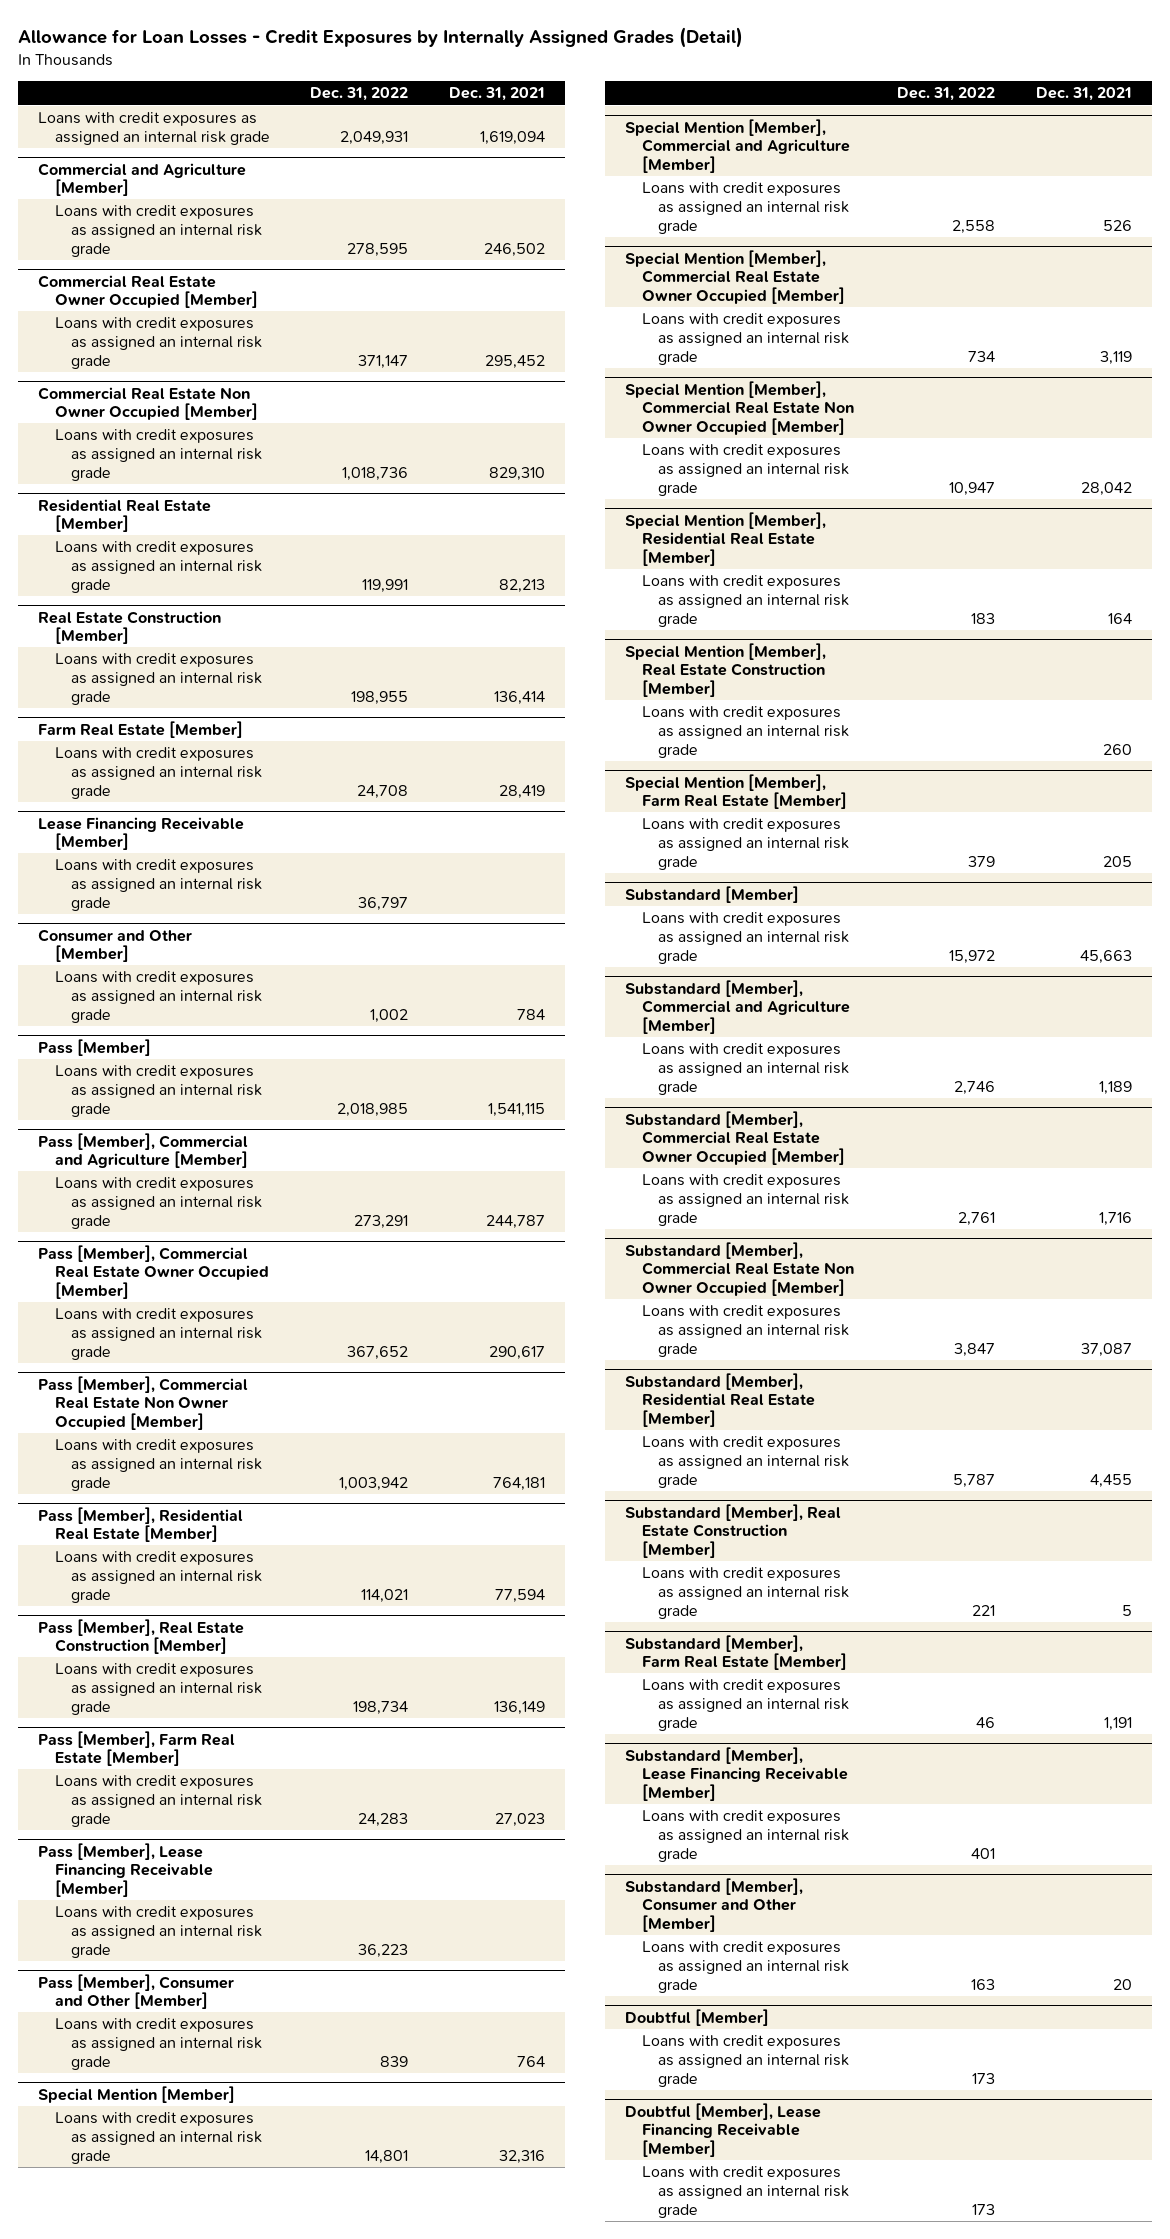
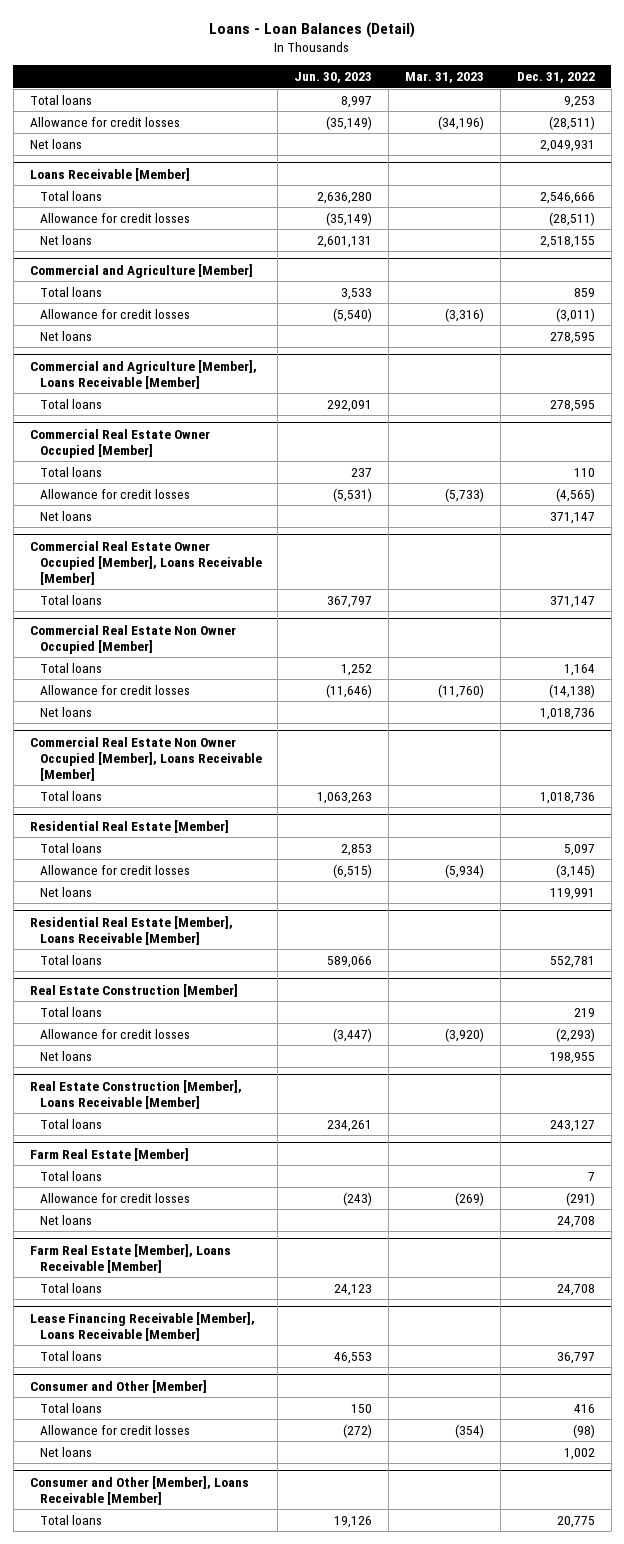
- Allowance for Loan Losses - Credit Exposures by Internally Assigned Grades (Detail)
+ Loans - Loan Balances (Detail)
- | Dec. 31, 2022 | Dec. 31, 2021
+ | Jun. 30, 2023 | Mar. 31, 2023 | Dec. 31, 2022
- Loans with credit exposures as assigned an internal risk grade | 2,049,931 | 1,619,094
+ Total loans | 8,997 | | 9,253
+ Allowance for credit losses | (35,149) | (34,196) | (28,511)
+ Net loans | | | 2,049,931
+ Loans Receivable [Member]
+ Total loans | 2,636,280 | | 2,546,666
+ Allowance for credit losses | (35,149) | | (28,511)
+ Net loans | 2,601,131 | | 2,518,155
@ Commercial and Agriculture [Member]
- Loans with credit exposures as assigned an internal risk grade | 278,595 | 246,502
+ Total loans | 3,533 | | 859
+ Allowance for credit losses | (5,540) | (3,316) | (3,011)
+ Net loans | | | 278,595
+ Commercial and Agriculture [Member], Loans Receivable [Member]
+ Total loans | 292,091 | | 278,595
@ Commercial Real Estate Owner Occupied [Member]
- Loans with credit exposures as assigned an internal risk grade | 371,147 | 295,452
+ Total loans | 237 | | 110
+ Allowance for credit losses | (5,531) | (5,733) | (4,565)
+ Net loans | | | 371,147
+ Commercial Real Estate Owner Occupied [Member], Loans Receivable [Member]
+ Total loans | 367,797 | | 371,147
@ Commercial Real Estate Non Owner Occupied [Member]
- Loans with credit exposures as assigned an internal risk grade | 1,018,736 | 829,310
+ Total loans | 1,252 | | 1,164
+ Allowance for credit losses | (11,646) | (11,760) | (14,138)
+ Net loans | | | 1,018,736
+ Commercial Real Estate Non Owner Occupied [Member], Loans Receivable [Member]
+ Total loans | 1,063,263 | | 1,018,736
@ Residential Real Estate [Member]
- Loans with credit exposures as assigned an internal risk grade | 119,991 | 82,213
+ Total loans | 2,853 | | 5,097
+ Allowance for credit losses | (6,515) | (5,934) | (3,145)
+ Net loans | | | 119,991
+ Residential Real Estate [Member], Loans Receivable [Member]
+ Total loans | 589,066 | | 552,781
@ Real Estate Construction [Member]
- Loans with credit exposures as assigned an internal risk grade | 198,955 | 136,414
+ Total loans | | | 219
+ Allowance for credit losses | (3,447) | (3,920) | (2,293)
+ Net loans | | | 198,955
+ Real Estate Construction [Member], Loans Receivable [Member]
+ Total loans | 234,261 | | 243,127
@ Farm Real Estate [Member]
- Loans with credit exposures as assigned an internal risk grade | 24,708 | 28,419
- Lease Financing Receivable [Member]
- Loans with credit exposures as assigned an internal risk grade | 36,797 |
@ Farm Real Estate [Member]
+ Total loans | | | 7
+ Allowance for credit losses | (243) | (269) | (291)
+ Net loans | | | 24,708
+ Farm Real Estate [Member], Loans Receivable [Member]
+ Total loans | 24,123 | | 24,708
+ Lease Financing Receivable [Member], Loans Receivable [Member]
+ Total loans | 46,553 | | 36,797
@ Consumer and Other [Member]
- Loans with credit exposures as assigned an internal risk grade | 1,002 | 784
- Pass [Member]
- Loans with credit exposures as assigned an internal risk grade | 2,018,985 | 1,541,115
- Pass [Member], Commercial and Agriculture [Member]
- Loans with credit exposures as assigned an internal risk grade | 273,291 | 244,787
- Pass [Member], Commercial Real Estate Owner Occupied [Member]
- Loans with credit exposures as assigned an internal risk grade | 367,652 | 290,617
- Pass [Member], Commercial Real Estate Non Owner Occupied [Member]
- Loans with credit exposures as assigned an internal risk grade | 1,003,942 | 764,181
- Pass [Member], Residential Real Estate [Member]
- Loans with credit exposures as assigned an internal risk grade | 114,021 | 77,594
- Pass [Member], Real Estate Construction [Member]
- Loans with credit exposures as assigned an internal risk grade | 198,734 | 136,149
- Pass [Member], Farm Real Estate [Member]
- Loans with credit exposures as assigned an internal risk grade | 24,283 | 27,023
- Pass [Member], Lease Financing Receivable [Member]
- Loans with credit exposures as assigned an internal risk grade | 36,223 |
- Pass [Member], Consumer and Other [Member]
- Loans with credit exposures as assigned an internal risk grade | 839 | 764
- Special Mention [Member]
- Loans with credit exposures as assigned an internal risk grade | 14,801 | 32,316
- Special Mention [Member], Commercial and Agriculture [Member]
- Loans with credit exposures as assigned an internal risk grade | 2,558 | 526
- Special Mention [Member], Commercial Real Estate Owner Occupied [Member]
- Loans with credit exposures as assigned an internal risk grade | 734 | 3,119
- Special Mention [Member], Commercial Real Estate Non Owner Occupied [Member]
- Loans with credit exposures as assigned an internal risk grade | 10,947 | 28,042
- Special Mention [Member], Residential Real Estate [Member]
- Loans with credit exposures as assigned an internal risk grade | 183 | 164
- Special Mention [Member], Real Estate Construction [Member]
- Loans with credit exposures as assigned an internal risk grade | | 260
- Special Mention [Member], Farm Real Estate [Member]
- Loans with credit exposures as assigned an internal risk grade | 379 | 205
- Substandard [Member]
- Loans with credit exposures as assigned an internal risk grade | 15,972 | 45,663
- Substandard [Member], Commercial and Agriculture [Member]
- Loans with credit exposures as assigned an internal risk grade | 2,746 | 1,189
- Substandard [Member], Commercial Real Estate Owner Occupied [Member]
- Loans with credit exposures as assigned an internal risk grade | 2,761 | 1,716
- Substandard [Member], Commercial Real Estate Non Owner Occupied [Member]
- Loans with credit exposures as assigned an internal risk grade | 3,847 | 37,087
- Substandard [Member], Residential Real Estate [Member]
- Loans with credit exposures as assigned an internal risk grade | 5,787 | 4,455
- Substandard [Member], Real Estate Construction [Member]
- Loans with credit exposures as assigned an internal risk grade | 221 | 5
- Substandard [Member], Farm Real Estate [Member]
- Loans with credit exposures as assigned an internal risk grade | 46 | 1,191
- Substandard [Member], Lease Financing Receivable [Member]
- Loans with credit exposures as assigned an internal risk grade | 401 |
- Substandard [Member], Consumer and Other [Member]
- Loans with credit exposures as assigned an internal risk grade | 163 | 20
- Doubtful [Member]
- Loans with credit exposures as assigned an internal risk grade | 173 |
- Doubtful [Member], Lease Financing Receivable [Member]
- Loans with credit exposures as assigned an internal risk grade | 173 |
@ Consumer and Other [Member]
+ Total loans | 150 | | 416
+ Allowance for credit losses | (272) | (354) | (98)
+ Net loans | | | 1,002
+ Consumer and Other [Member], Loans Receivable [Member]
+ Total loans | 19,126 | | 20,775

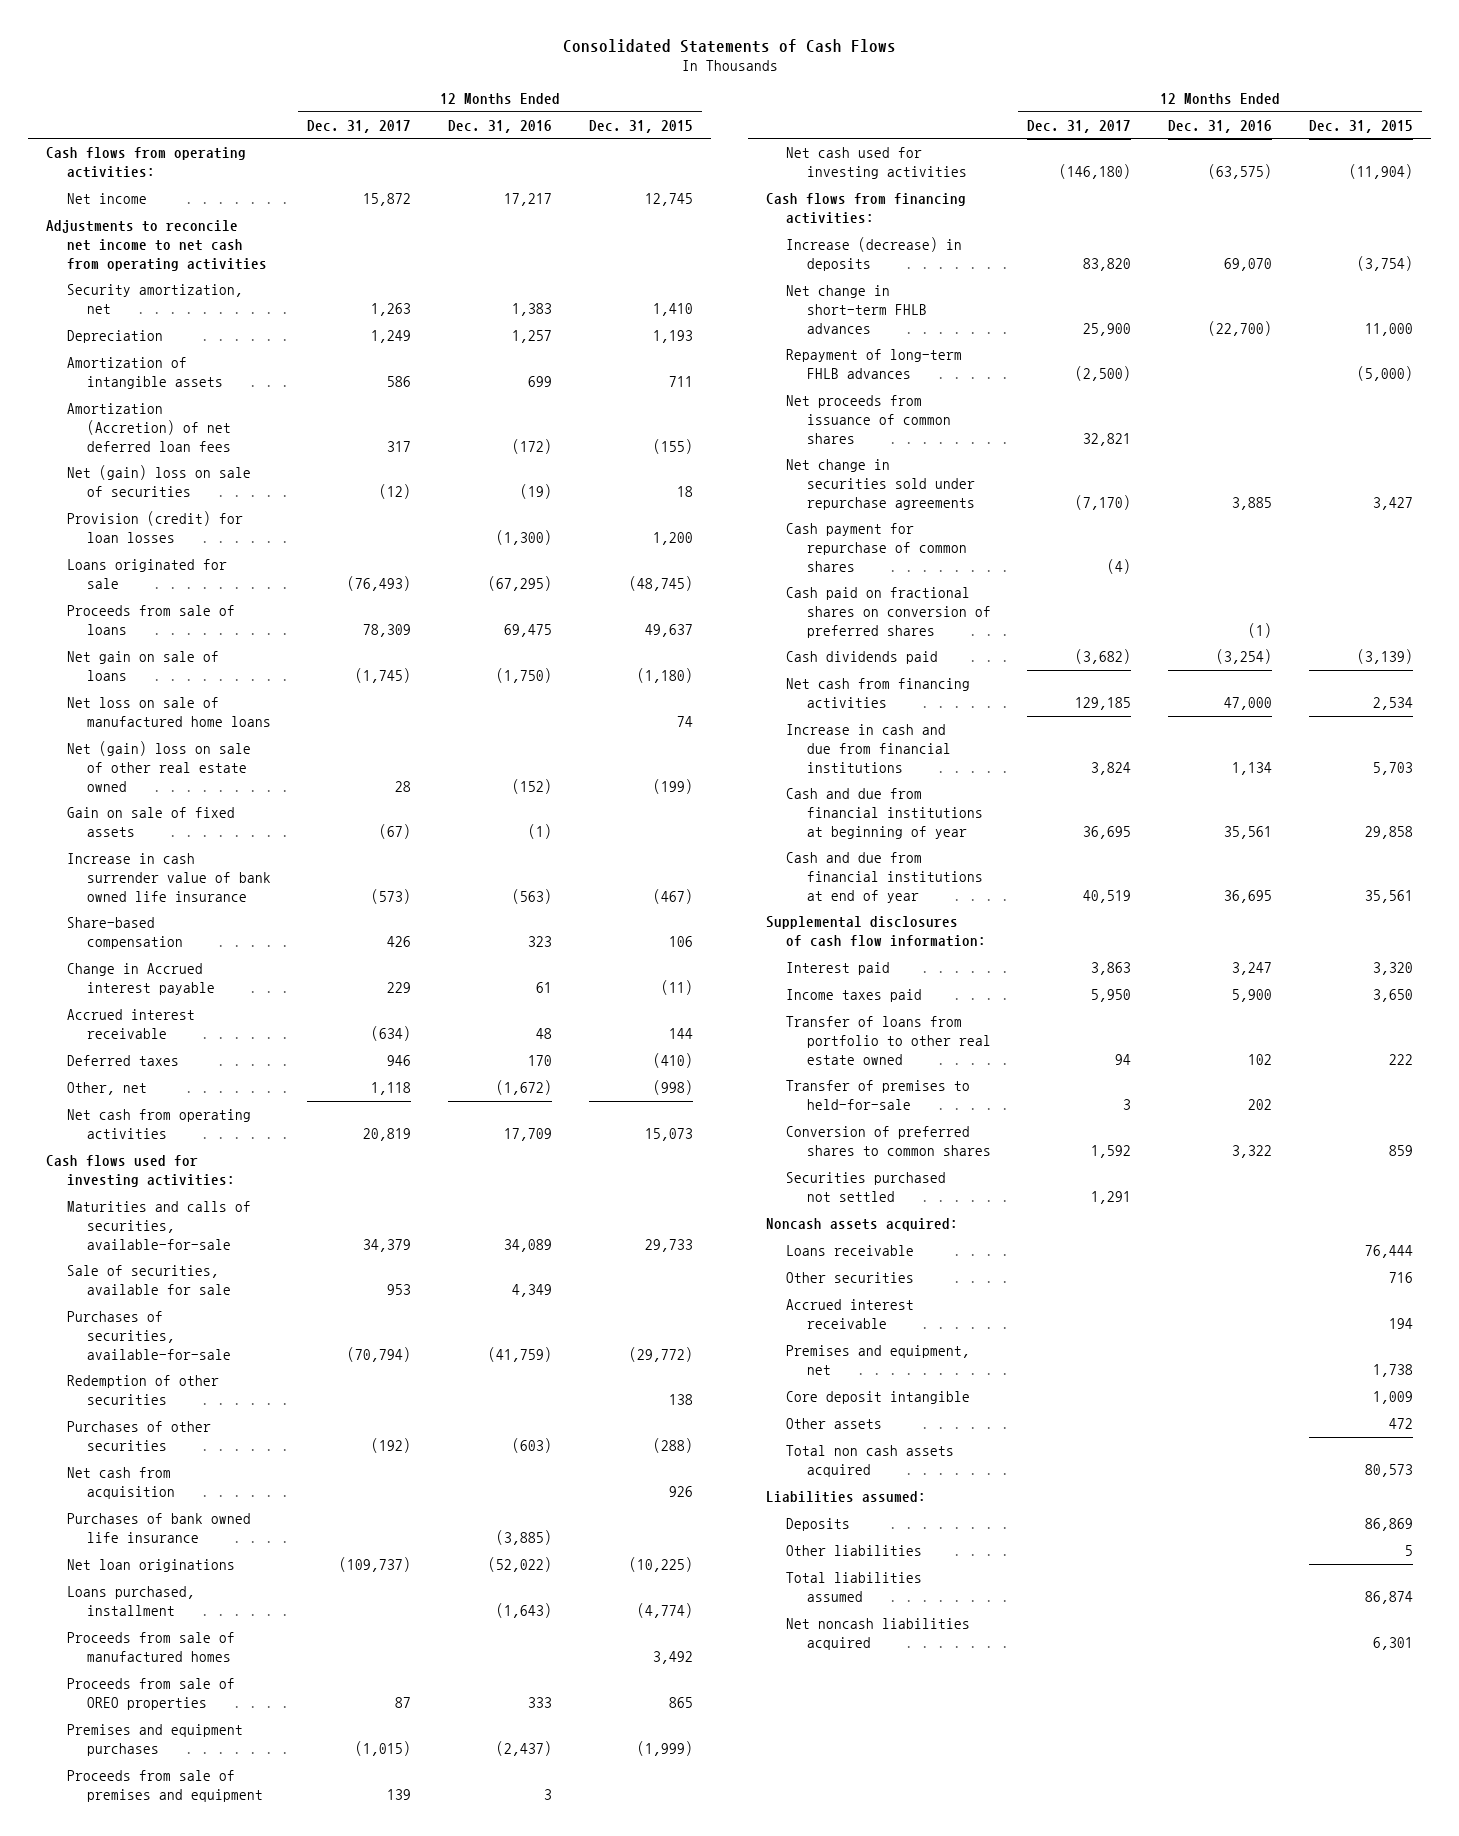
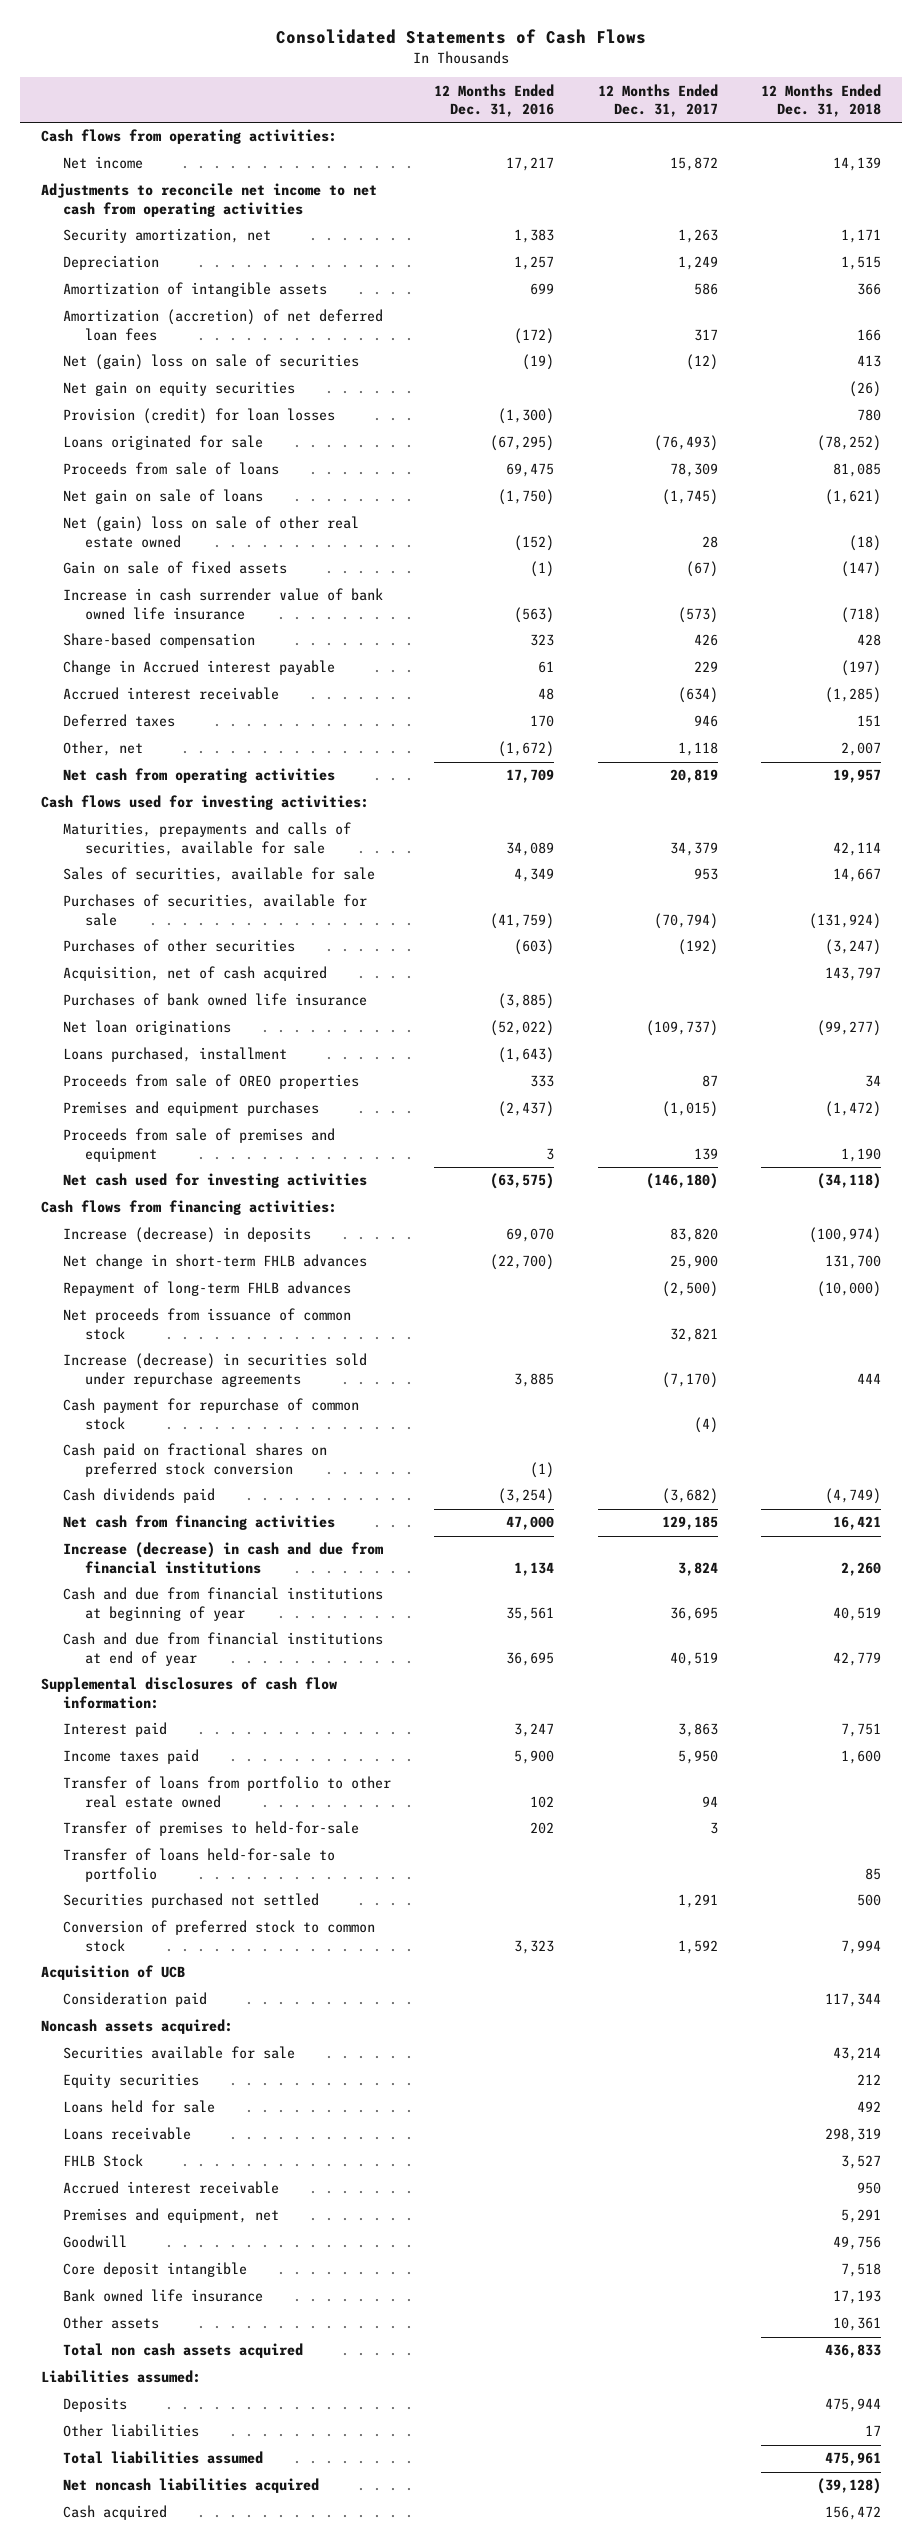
- | 12 Months Ended Dec. 31, 2017 | 12 Months Ended Dec. 31, 2016 | 12 Months Ended Dec. 31, 2015
+ | 12 Months Ended Dec. 31, 2016 | 12 Months Ended Dec. 31, 2017 | 12 Months Ended Dec. 31, 2018
- Amortization (Accretion) of net deferred loan fees | 317 | (172) | (155)
+ Amortization (accretion) of net deferred loan fees | (172) | 317 | 166
+ Net gain on equity securities | | | (26)
- Net loss on sale of manufactured home loans | | | 74
- Maturities and calls of securities, available-for-sale | 34,379 | 34,089 | 29,733
- Sale of securities, available for sale | 953 | 4,349 |
- Purchases of securities, available-for-sale | (70,794) | (41,759) | (29,772)
- Redemption of other securities | | | 138
+ Maturities, prepayments and calls of securities, available for sale | 34,089 | 34,379 | 42,114
+ Sales of securities, available for sale | 4,349 | 953 | 14,667
+ Purchases of securities, available for sale | (41,759) | (70,794) | (131,924)
- Net cash from acquisition | | | 926
+ Acquisition, net of cash acquired | | | 143,797
- Proceeds from sale of manufactured homes | | | 3,492
- Net proceeds from issuance of common shares | 32,821 | |
- Net change in securities sold under repurchase agreements | (7,170) | 3,885 | 3,427
- Cash payment for repurchase of common shares | (4) | |
- Cash paid on fractional shares on conversion of preferred shares | | (1) |
+ Net proceeds from issuance of common stock | | 32,821 |
+ Increase (decrease) in securities sold under repurchase agreements | 3,885 | (7,170) | 444
+ Cash payment for repurchase of common stock | | (4) |
+ Cash paid on fractional shares on preferred stock conversion | (1) | |
- Increase in cash and due from financial institutions | 3,824 | 1,134 | 5,703
+ Increase (decrease) in cash and due from financial institutions | 1,134 | 3,824 | 2,260
- Conversion of preferred shares to common shares | 1,592 | 3,322 | 859
+ Transfer of loans held-for-sale to portfolio | | | 85
+ Conversion of preferred stock to common stock | 3,323 | 1,592 | 7,994
+ Acquisition of UCB
+ Consideration paid | | | 117,344
+ Securities available for sale | | | 43,214
+ Equity securities | | | 212
+ Loans held for sale | | | 492
- Other securities | | | 716
+ FHLB Stock | | | 3,527
+ Goodwill | | | 49,756
+ Bank owned life insurance | | | 17,193
+ Cash acquired | | | 156,472

